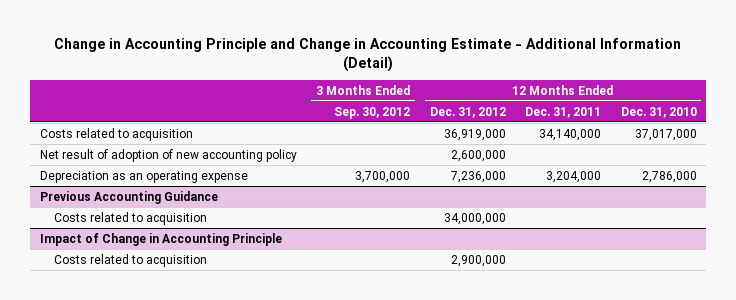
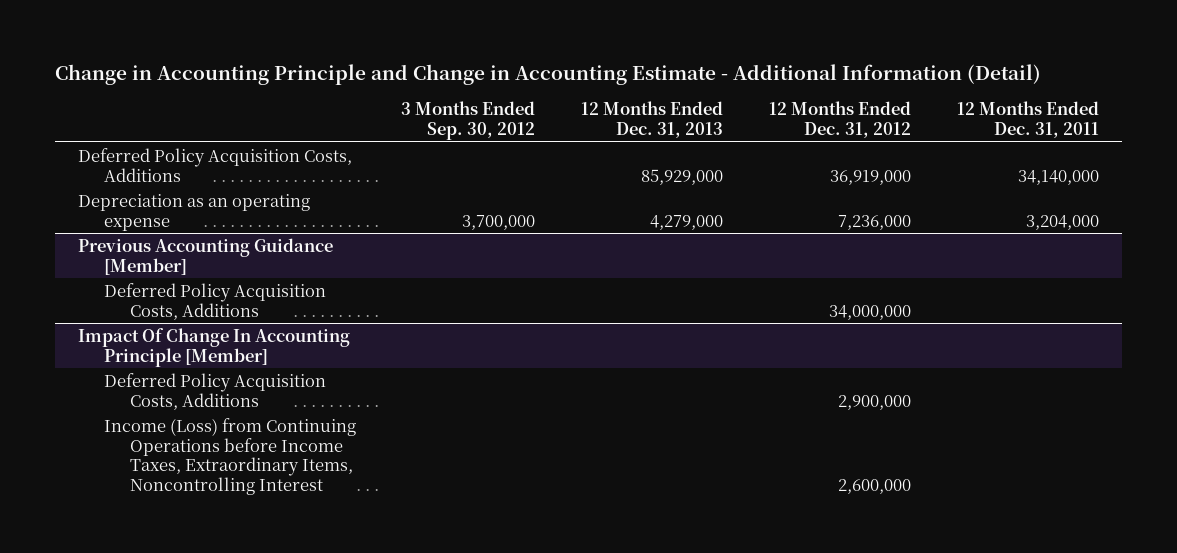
- | 3 Months Ended Sep. 30, 2012 | 12 Months Ended Dec. 31, 2012 | 12 Months Ended Dec. 31, 2011 | 12 Months Ended Dec. 31, 2010
+ | 3 Months Ended Sep. 30, 2012 | 12 Months Ended Dec. 31, 2013 | 12 Months Ended Dec. 31, 2012 | 12 Months Ended Dec. 31, 2011
- Costs related to acquisition | | 36,919,000 | 34,140,000 | 37,017,000
- Net result of adoption of new accounting policy | | 2,600,000 | |
+ Deferred Policy Acquisition Costs, Additions | | 85,929,000 | 36,919,000 | 34,140,000
- Previous Accounting Guidance
- Costs related to acquisition | | 34,000,000 | |
- Impact of Change in Accounting Principle
- Costs related to acquisition | | 2,900,000 | |
+ Previous Accounting Guidance [Member]
+ Deferred Policy Acquisition Costs, Additions | | | 34,000,000 |
+ Impact Of Change In Accounting Principle [Member]
+ Deferred Policy Acquisition Costs, Additions | | | 2,900,000 |
+ Income (Loss) from Continuing Operations before Income Taxes, Extraordinary Items, Noncontrolling Interest | | | 2,600,000 |

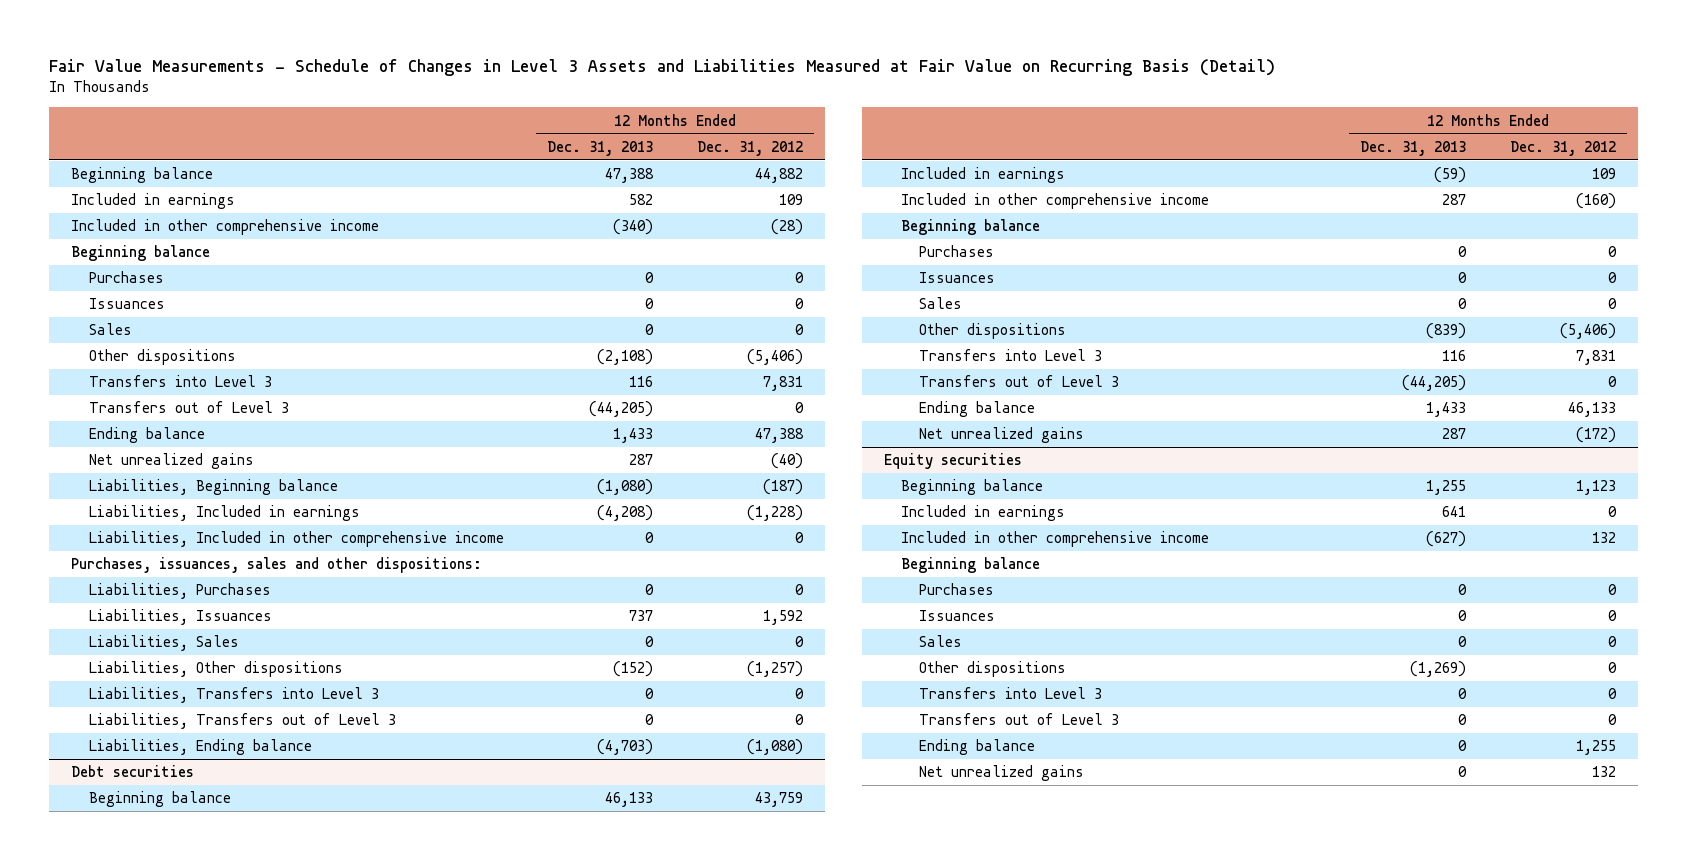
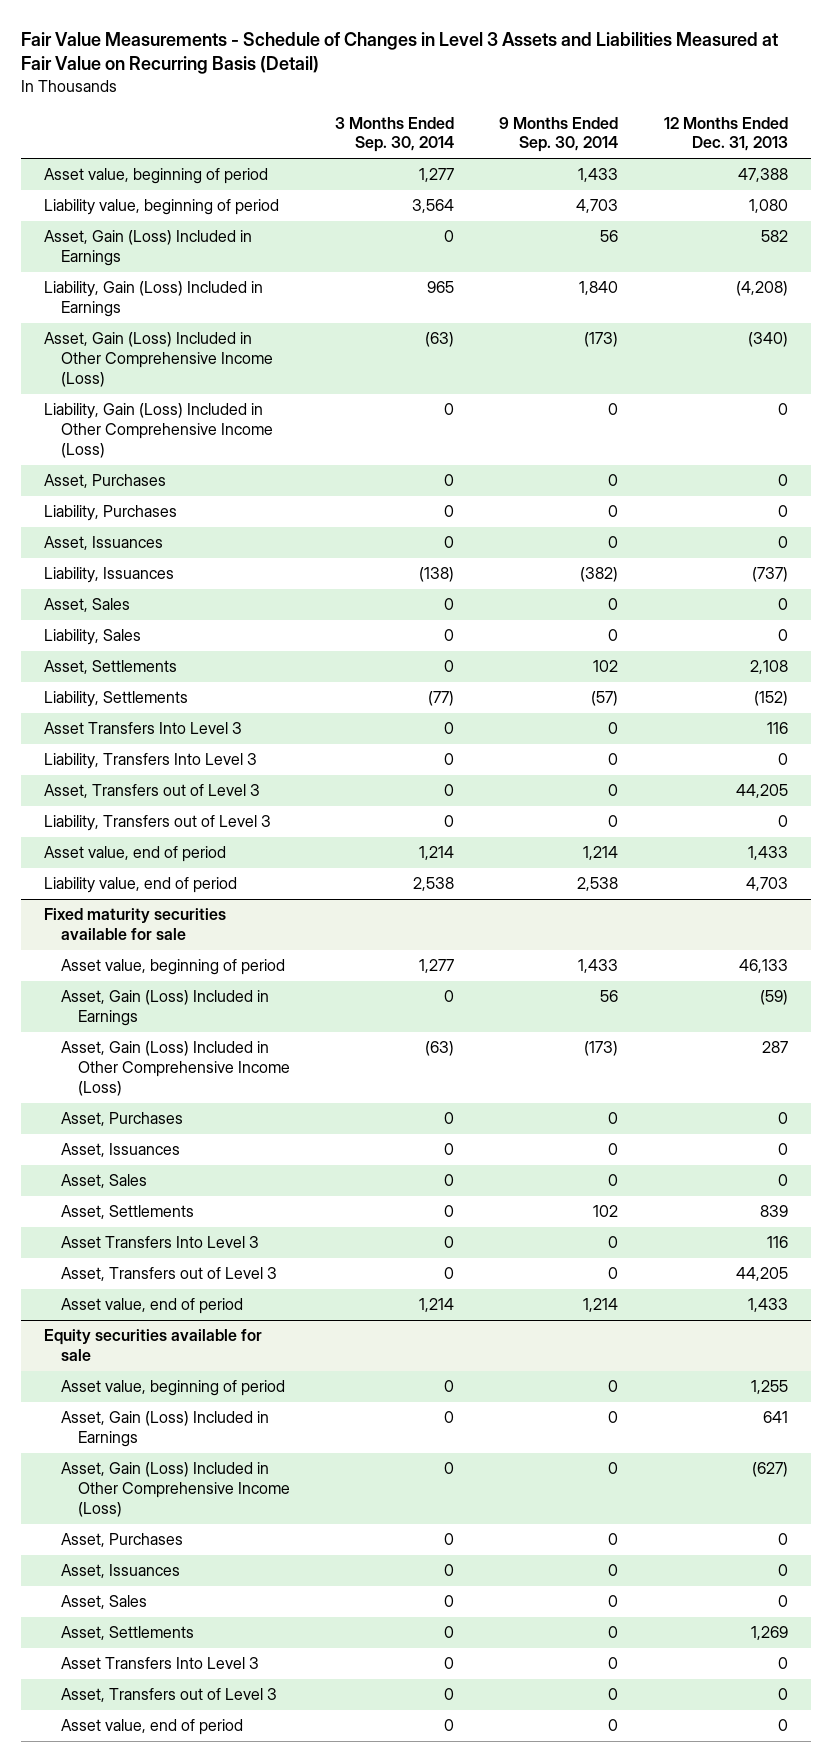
- | 12 Months Ended Dec. 31, 2013 | 12 Months Ended Dec. 31, 2012
+ | 3 Months Ended Sep. 30, 2014 | 9 Months Ended Sep. 30, 2014 | 12 Months Ended Dec. 31, 2013
- Beginning balance | 47,388 | 44,882
- Included in earnings | 582 | 109
- Included in other comprehensive income | (340) | (28)
- Beginning balance
- Purchases | 0 | 0
- Issuances | 0 | 0
- Sales | 0 | 0
- Other dispositions | (2,108) | (5,406)
- Transfers into Level 3 | 116 | 7,831
- Transfers out of Level 3 | (44,205) | 0
- Ending balance | 1,433 | 47,388
- Net unrealized gains | 287 | (40)
- Liabilities, Beginning balance | (1,080) | (187)
- Liabilities, Included in earnings | (4,208) | (1,228)
- Liabilities, Included in other comprehensive income | 0 | 0
- Purchases, issuances, sales and other dispositions:
- Liabilities, Purchases | 0 | 0
- Liabilities, Issuances | 737 | 1,592
- Liabilities, Sales | 0 | 0
- Liabilities, Other dispositions | (152) | (1,257)
- Liabilities, Transfers into Level 3 | 0 | 0
- Liabilities, Transfers out of Level 3 | 0 | 0
- Liabilities, Ending balance | (4,703) | (1,080)
- Debt securities
- Beginning balance | 46,133 | 43,759
- Included in earnings | (59) | 109
- Included in other comprehensive income | 287 | (160)
- Beginning balance
- Purchases | 0 | 0
- Issuances | 0 | 0
- Sales | 0 | 0
- Other dispositions | (839) | (5,406)
- Transfers into Level 3 | 116 | 7,831
- Transfers out of Level 3 | (44,205) | 0
- Ending balance | 1,433 | 46,133
- Net unrealized gains | 287 | (172)
- Equity securities
- Beginning balance | 1,255 | 1,123
- Included in earnings | 641 | 0
- Included in other comprehensive income | (627) | 132
- Beginning balance
- Purchases | 0 | 0
- Issuances | 0 | 0
- Sales | 0 | 0
- Other dispositions | (1,269) | 0
- Transfers into Level 3 | 0 | 0
- Transfers out of Level 3 | 0 | 0
- Ending balance | 0 | 1,255
- Net unrealized gains | 0 | 132
+ Asset value, beginning of period | 1,277 | 1,433 | 47,388
+ Liability value, beginning of period | 3,564 | 4,703 | 1,080
+ Asset, Gain (Loss) Included in Earnings | 0 | 56 | 582
+ Liability, Gain (Loss) Included in Earnings | 965 | 1,840 | (4,208)
+ Asset, Gain (Loss) Included in Other Comprehensive Income (Loss) | (63) | (173) | (340)
+ Liability, Gain (Loss) Included in Other Comprehensive Income (Loss) | 0 | 0 | 0
+ Asset, Purchases | 0 | 0 | 0
+ Liability, Purchases | 0 | 0 | 0
+ Asset, Issuances | 0 | 0 | 0
+ Liability, Issuances | (138) | (382) | (737)
+ Asset, Sales | 0 | 0 | 0
+ Liability, Sales | 0 | 0 | 0
+ Asset, Settlements | 0 | 102 | 2,108
+ Liability, Settlements | (77) | (57) | (152)
+ Asset Transfers Into Level 3 | 0 | 0 | 116
+ Liability, Transfers Into Level 3 | 0 | 0 | 0
+ Asset, Transfers out of Level 3 | 0 | 0 | 44,205
+ Liability, Transfers out of Level 3 | 0 | 0 | 0
+ Asset value, end of period | 1,214 | 1,214 | 1,433
+ Liability value, end of period | 2,538 | 2,538 | 4,703
+ Fixed maturity securities available for sale
+ Asset value, beginning of period | 1,277 | 1,433 | 46,133
+ Asset, Gain (Loss) Included in Earnings | 0 | 56 | (59)
+ Asset, Gain (Loss) Included in Other Comprehensive Income (Loss) | (63) | (173) | 287
+ Asset, Purchases | 0 | 0 | 0
+ Asset, Issuances | 0 | 0 | 0
+ Asset, Sales | 0 | 0 | 0
+ Asset, Settlements | 0 | 102 | 839
+ Asset Transfers Into Level 3 | 0 | 0 | 116
+ Asset, Transfers out of Level 3 | 0 | 0 | 44,205
+ Asset value, end of period | 1,214 | 1,214 | 1,433
+ Equity securities available for sale
+ Asset value, beginning of period | 0 | 0 | 1,255
+ Asset, Gain (Loss) Included in Earnings | 0 | 0 | 641
+ Asset, Gain (Loss) Included in Other Comprehensive Income (Loss) | 0 | 0 | (627)
+ Asset, Purchases | 0 | 0 | 0
+ Asset, Issuances | 0 | 0 | 0
+ Asset, Sales | 0 | 0 | 0
+ Asset, Settlements | 0 | 0 | 1,269
+ Asset Transfers Into Level 3 | 0 | 0 | 0
+ Asset, Transfers out of Level 3 | 0 | 0 | 0
+ Asset value, end of period | 0 | 0 | 0

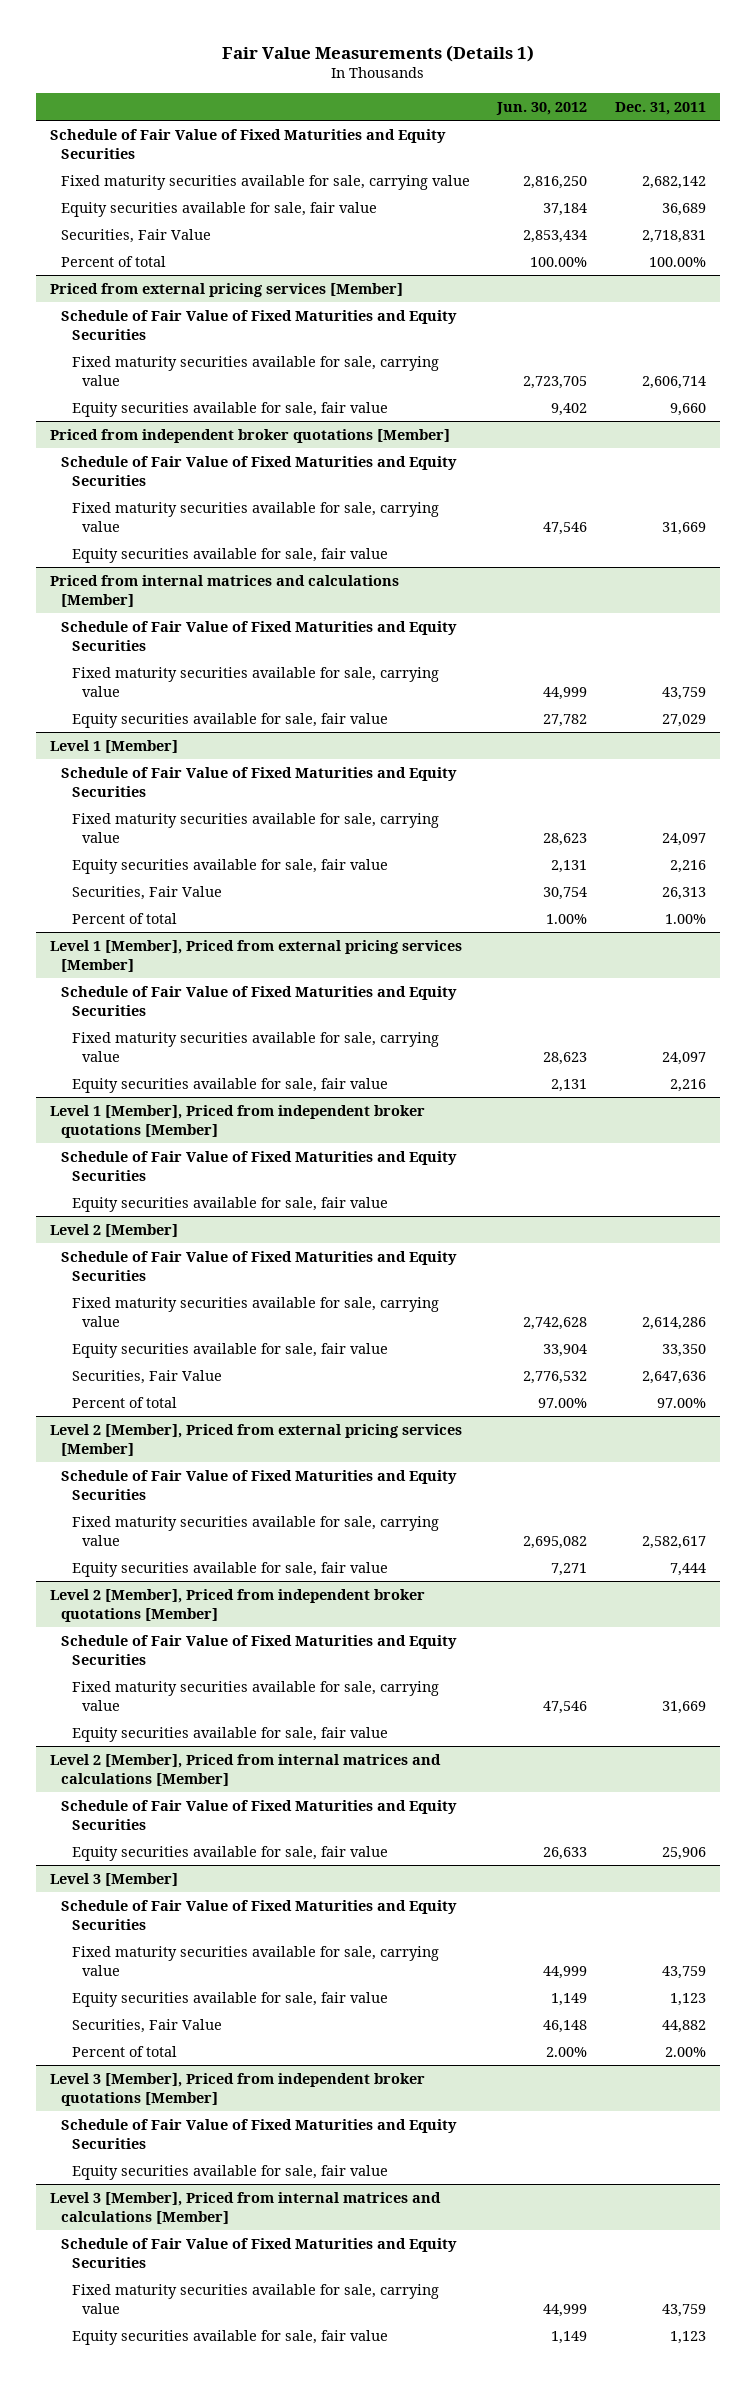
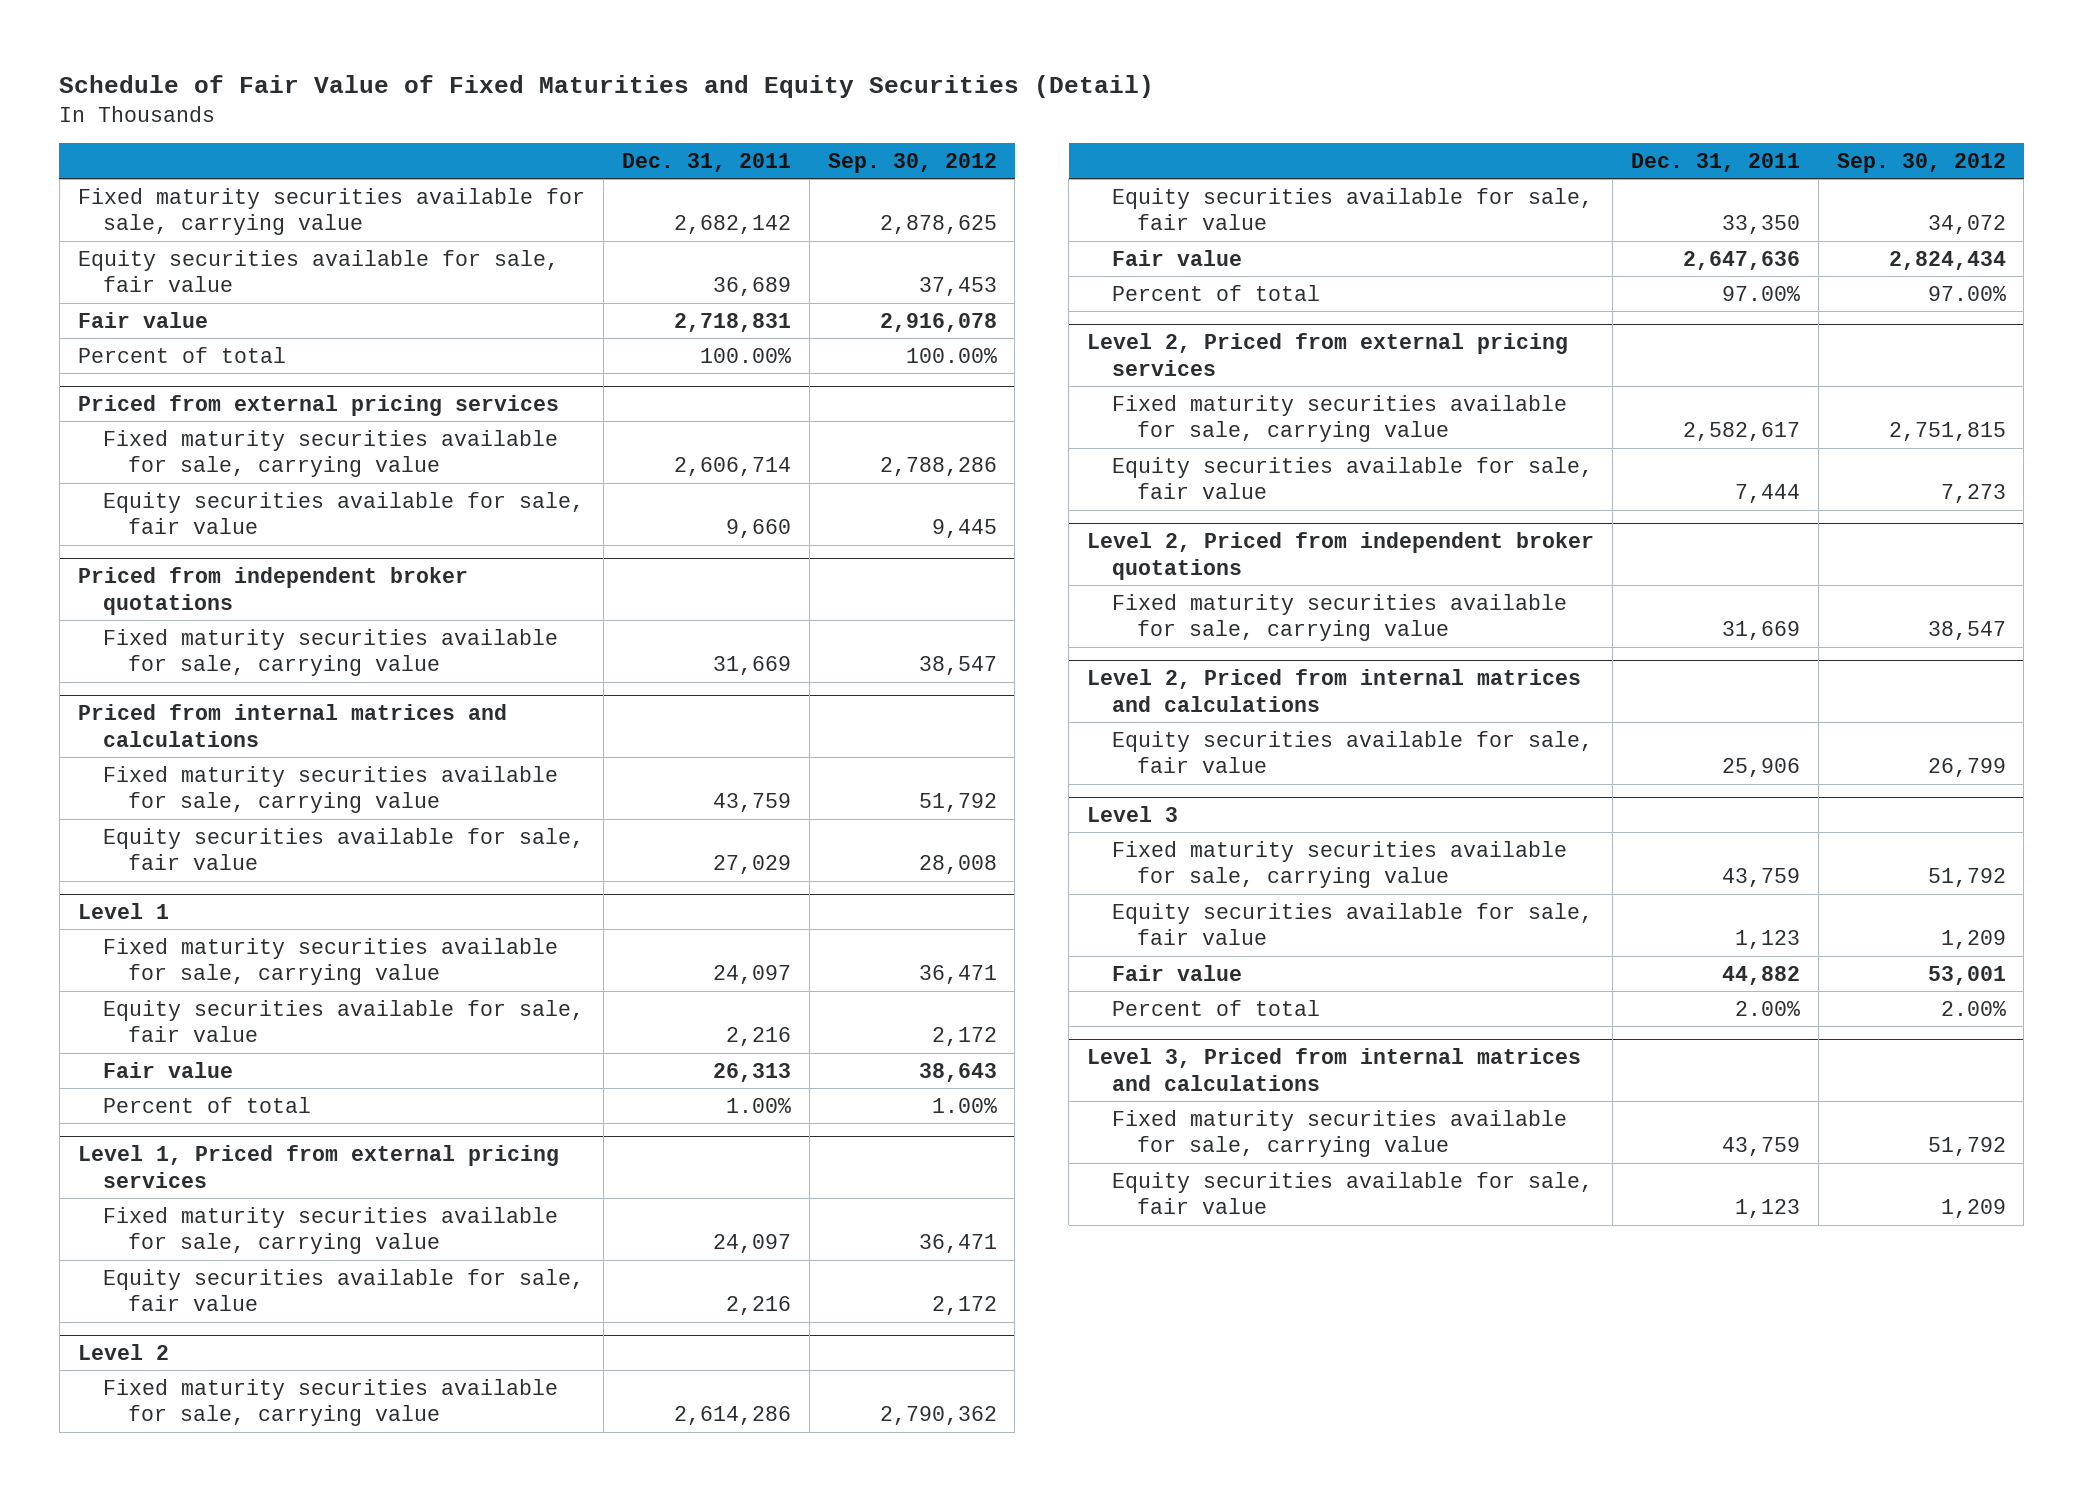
- Fair Value Measurements (Details 1)
+ Schedule of Fair Value of Fixed Maturities and Equity Securities (Detail)
- | Jun. 30, 2012 | Dec. 31, 2011
+ | Dec. 31, 2011 | Sep. 30, 2012
- Schedule of Fair Value of Fixed Maturities and Equity Securities
- Securities, Fair Value | 2,853,434 | 2,718,831
+ Fair value | 2,718,831 | 2,916,078
- Priced from external pricing services [Member]
- Schedule of Fair Value of Fixed Maturities and Equity Securities
+ Priced from external pricing services
- Priced from independent broker quotations [Member]
- Schedule of Fair Value of Fixed Maturities and Equity Securities
+ Priced from independent broker quotations
- Equity securities available for sale, fair value
- Priced from internal matrices and calculations [Member]
- Schedule of Fair Value of Fixed Maturities and Equity Securities
+ Priced from internal matrices and calculations
- Level 1 [Member]
- Schedule of Fair Value of Fixed Maturities and Equity Securities
+ Level 1
- Securities, Fair Value | 30,754 | 26,313
+ Fair value | 26,313 | 38,643
- Level 1 [Member], Priced from external pricing services [Member]
- Schedule of Fair Value of Fixed Maturities and Equity Securities
+ Level 1, Priced from external pricing services
- Level 1 [Member], Priced from independent broker quotations [Member]
- Schedule of Fair Value of Fixed Maturities and Equity Securities
- Equity securities available for sale, fair value
- Level 2 [Member]
- Schedule of Fair Value of Fixed Maturities and Equity Securities
+ Level 2
- Securities, Fair Value | 2,776,532 | 2,647,636
+ Fair value | 2,647,636 | 2,824,434
- Level 2 [Member], Priced from external pricing services [Member]
- Schedule of Fair Value of Fixed Maturities and Equity Securities
+ Level 2, Priced from external pricing services
- Level 2 [Member], Priced from independent broker quotations [Member]
- Schedule of Fair Value of Fixed Maturities and Equity Securities
+ Level 2, Priced from independent broker quotations
- Equity securities available for sale, fair value
- Level 2 [Member], Priced from internal matrices and calculations [Member]
- Schedule of Fair Value of Fixed Maturities and Equity Securities
+ Level 2, Priced from internal matrices and calculations
- Level 3 [Member]
- Schedule of Fair Value of Fixed Maturities and Equity Securities
+ Level 3
- Securities, Fair Value | 46,148 | 44,882
+ Fair value | 44,882 | 53,001
- Level 3 [Member], Priced from independent broker quotations [Member]
- Schedule of Fair Value of Fixed Maturities and Equity Securities
- Equity securities available for sale, fair value
- Level 3 [Member], Priced from internal matrices and calculations [Member]
- Schedule of Fair Value of Fixed Maturities and Equity Securities
+ Level 3, Priced from internal matrices and calculations

